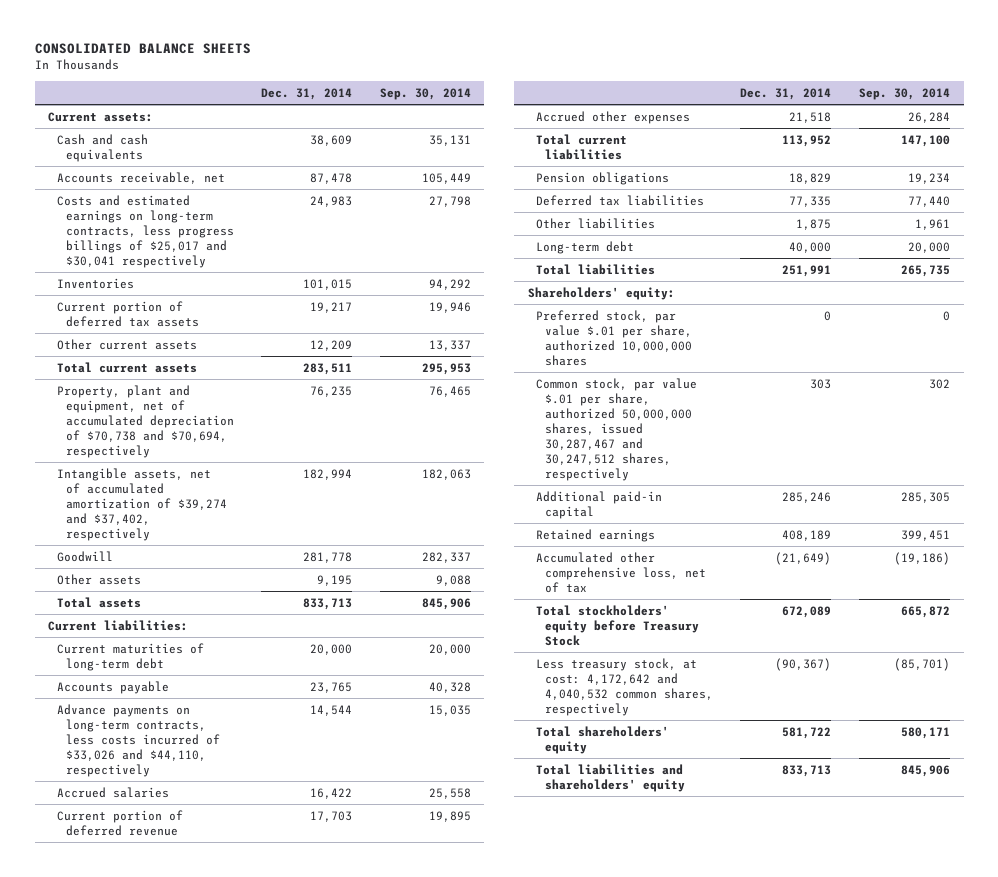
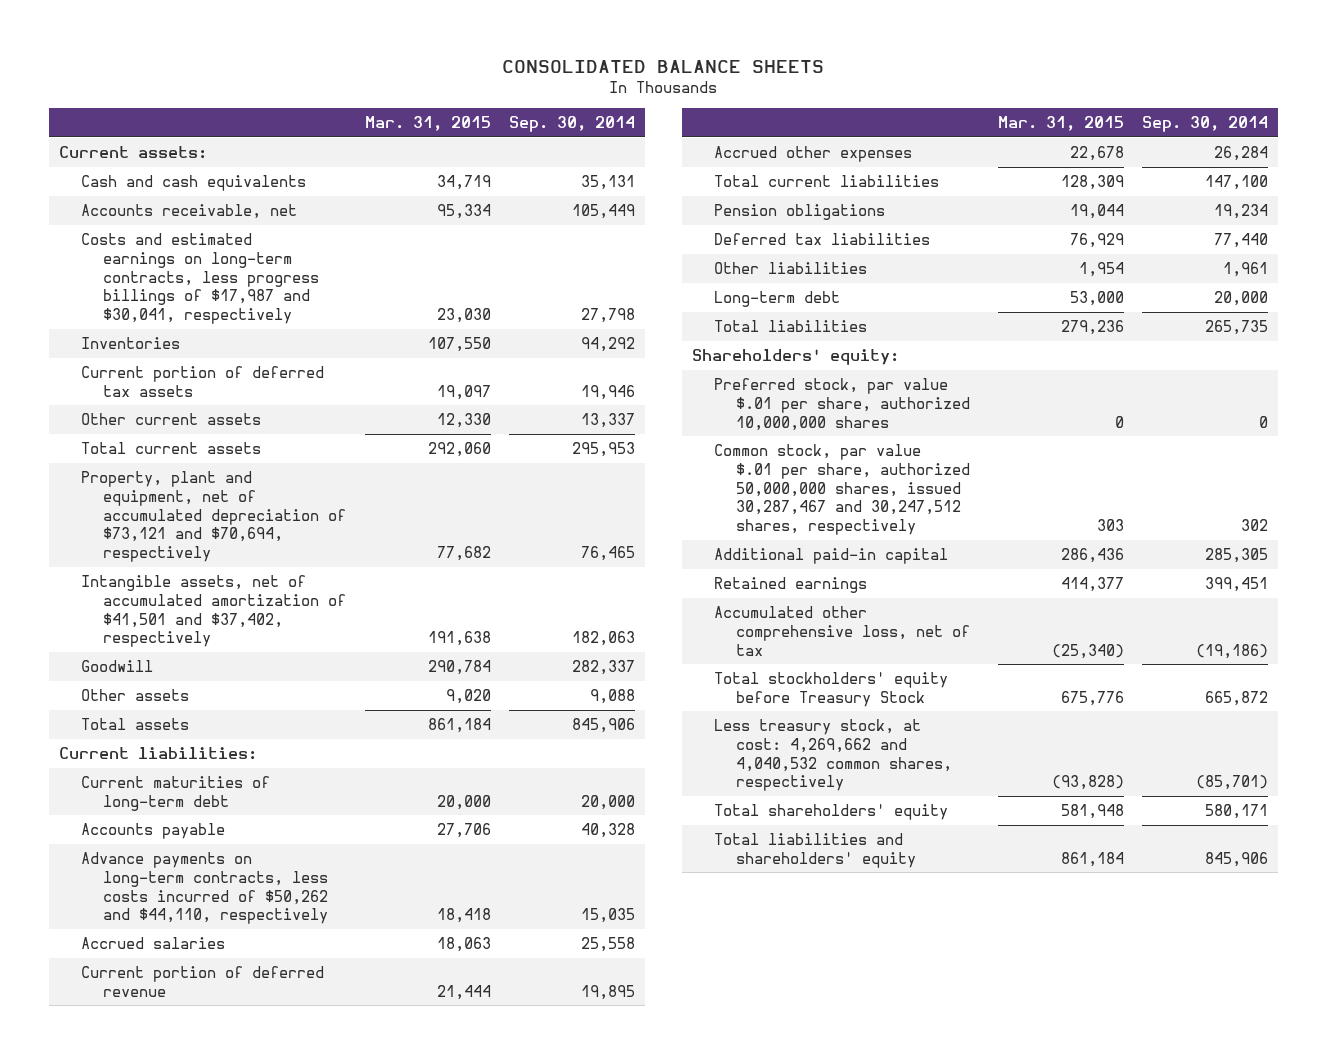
- | Dec. 31, 2014 | Sep. 30, 2014
+ | Mar. 31, 2015 | Sep. 30, 2014
- Costs and estimated earnings on long-term contracts, less progress billings of $25,017 and $30,041 respectively | 24,983 | 27,798
+ Costs and estimated earnings on long-term contracts, less progress billings of $17,987 and $30,041, respectively | 23,030 | 27,798
- Property, plant and equipment, net of accumulated depreciation of $70,738 and $70,694, respectively | 76,235 | 76,465
- Intangible assets, net of accumulated amortization of $39,274 and $37,402, respectively | 182,994 | 182,063
+ Property, plant and equipment, net of accumulated depreciation of $73,121 and $70,694, respectively | 77,682 | 76,465
+ Intangible assets, net of accumulated amortization of $41,501 and $37,402, respectively | 191,638 | 182,063
- Advance payments on long-term contracts, less costs incurred of $33,026 and $44,110, respectively | 14,544 | 15,035
+ Advance payments on long-term contracts, less costs incurred of $50,262 and $44,110, respectively | 18,418 | 15,035
- Less treasury stock, at cost: 4,172,642 and 4,040,532 common shares, respectively | (90,367) | (85,701)
+ Less treasury stock, at cost: 4,269,662 and 4,040,532 common shares, respectively | (93,828) | (85,701)

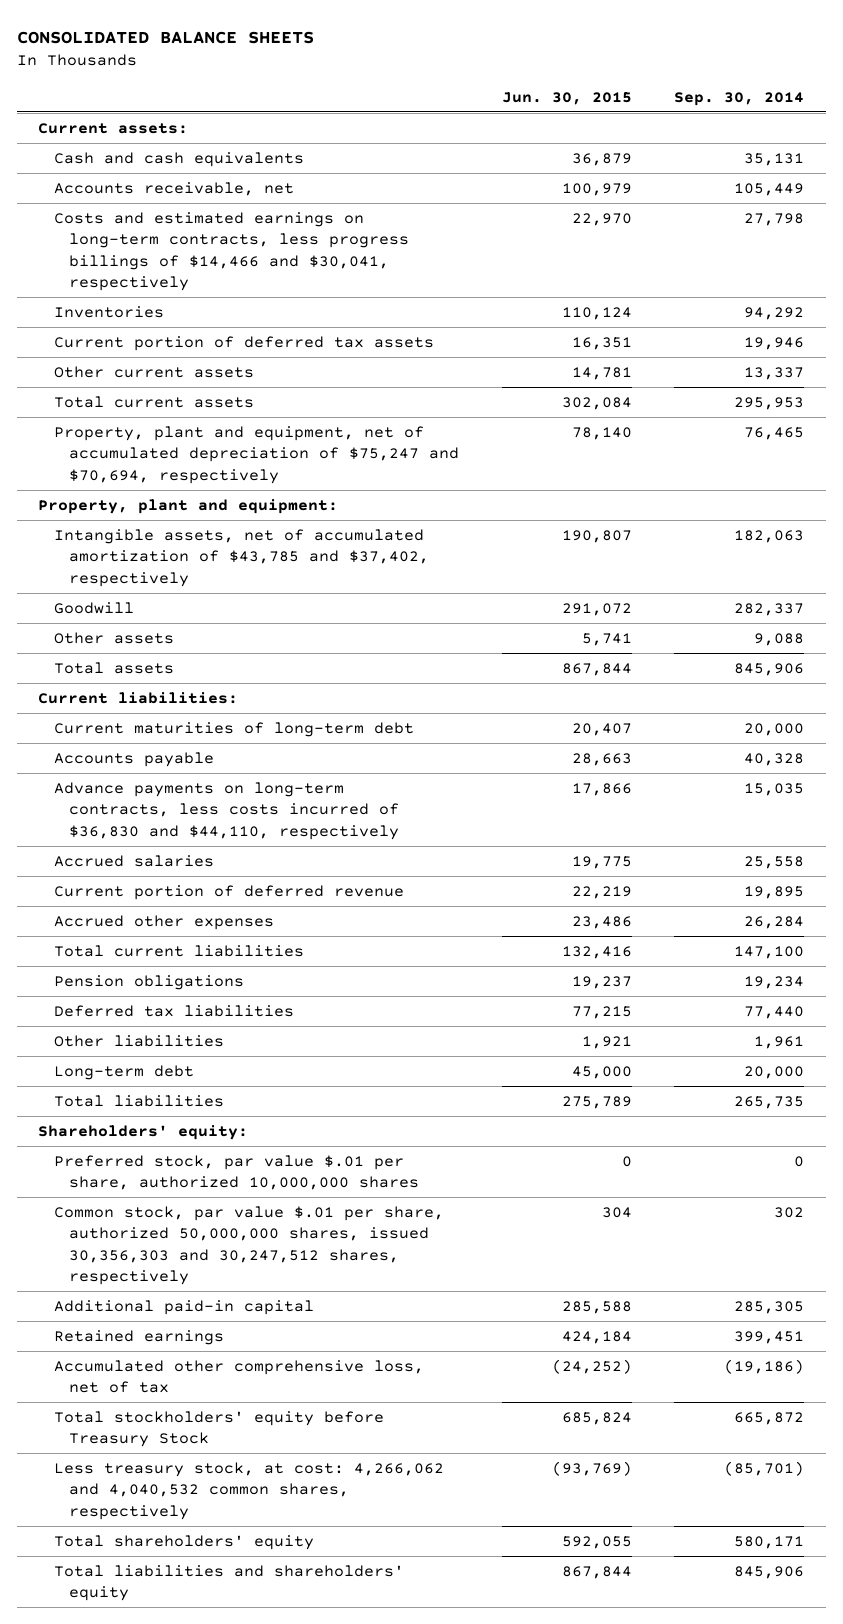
- | Mar. 31, 2015 | Sep. 30, 2014
+ | Jun. 30, 2015 | Sep. 30, 2014
- Costs and estimated earnings on long-term contracts, less progress billings of $17,987 and $30,041, respectively | 23,030 | 27,798
+ Costs and estimated earnings on long-term contracts, less progress billings of $14,466 and $30,041, respectively | 22,970 | 27,798
- Property, plant and equipment, net of accumulated depreciation of $73,121 and $70,694, respectively | 77,682 | 76,465
- Intangible assets, net of accumulated amortization of $41,501 and $37,402, respectively | 191,638 | 182,063
+ Property, plant and equipment, net of accumulated depreciation of $75,247 and $70,694, respectively | 78,140 | 76,465
+ Property, plant and equipment:
+ Intangible assets, net of accumulated amortization of $43,785 and $37,402, respectively | 190,807 | 182,063
- Advance payments on long-term contracts, less costs incurred of $50,262 and $44,110, respectively | 18,418 | 15,035
+ Advance payments on long-term contracts, less costs incurred of $36,830 and $44,110, respectively | 17,866 | 15,035
- Common stock, par value $.01 per share, authorized 50,000,000 shares, issued 30,287,467 and 30,247,512 shares, respectively | 303 | 302
+ Common stock, par value $.01 per share, authorized 50,000,000 shares, issued 30,356,303 and 30,247,512 shares, respectively | 304 | 302
- Less treasury stock, at cost: 4,269,662 and 4,040,532 common shares, respectively | (93,828) | (85,701)
+ Less treasury stock, at cost: 4,266,062 and 4,040,532 common shares, respectively | (93,769) | (85,701)

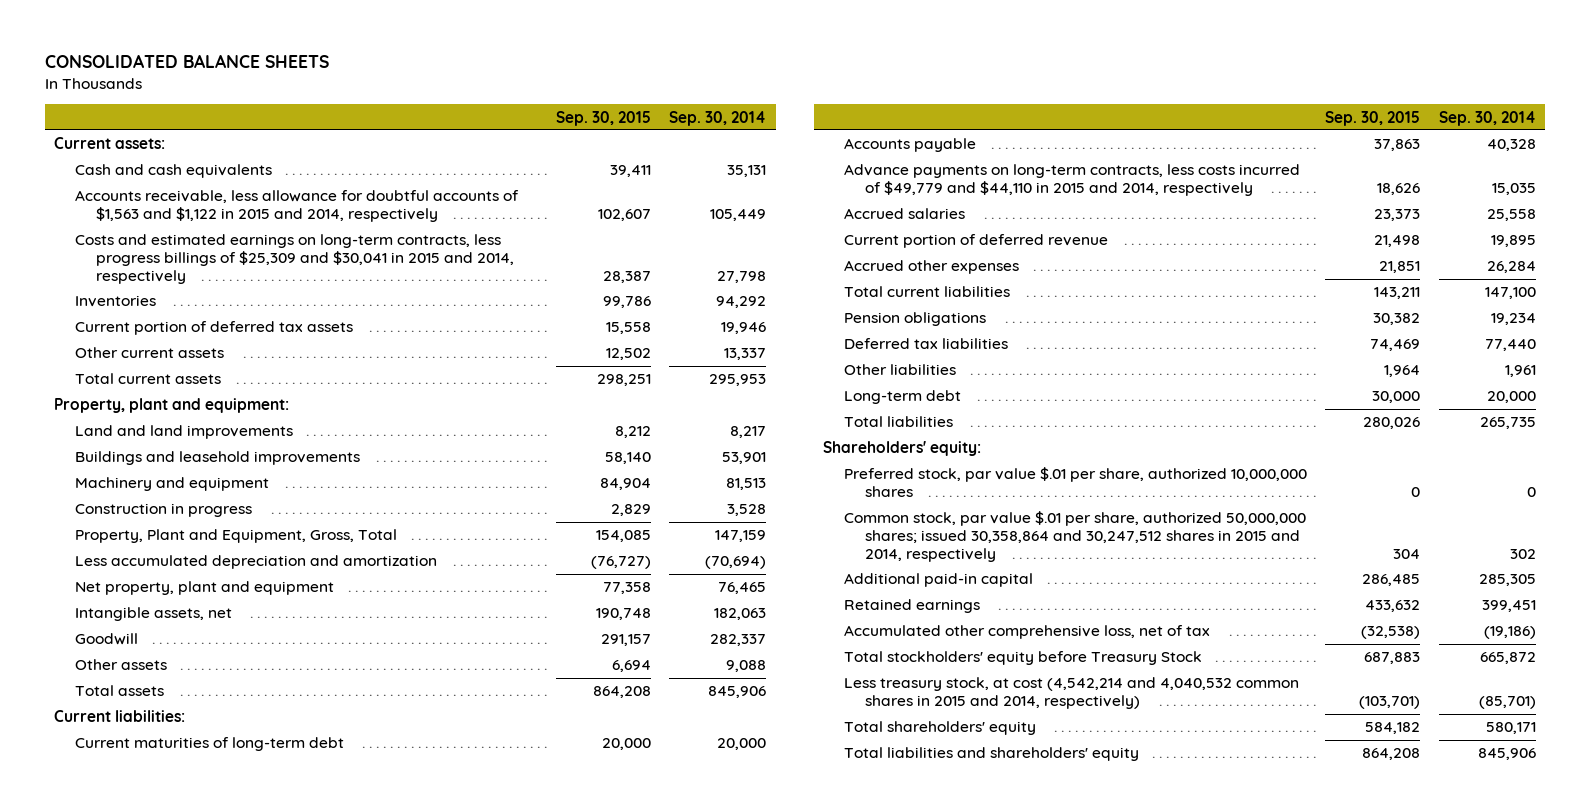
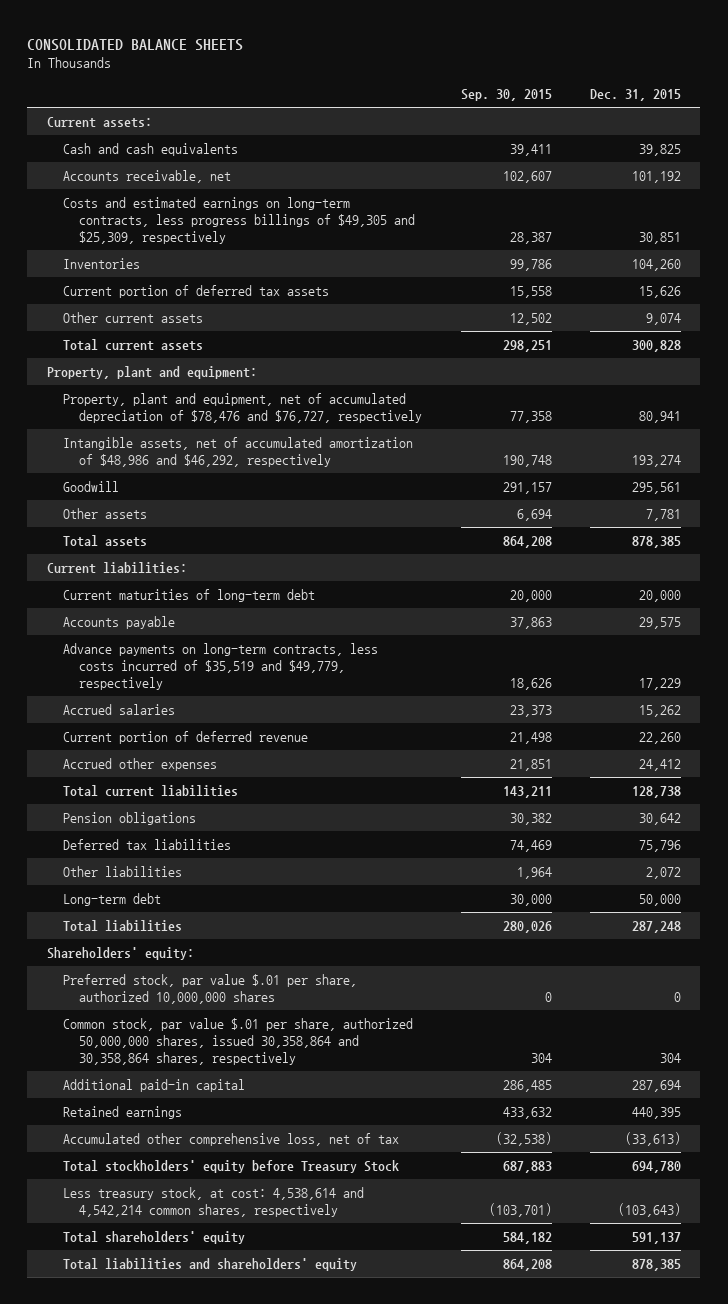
- | Sep. 30, 2015 | Sep. 30, 2014
+ | Sep. 30, 2015 | Dec. 31, 2015
- Accounts receivable, less allowance for doubtful accounts of $1,563 and $1,122 in 2015 and 2014, respectively | 102,607 | 105,449
- Costs and estimated earnings on long-term contracts, less progress billings of $25,309 and $30,041 in 2015 and 2014, respectively | 28,387 | 27,798
+ Accounts receivable, net | 102,607 | 101,192
+ Costs and estimated earnings on long-term contracts, less progress billings of $49,305 and $25,309, respectively | 28,387 | 30,851
- Land and land improvements | 8,212 | 8,217
- Buildings and leasehold improvements | 58,140 | 53,901
- Machinery and equipment | 84,904 | 81,513
- Construction in progress | 2,829 | 3,528
- Property, Plant and Equipment, Gross, Total | 154,085 | 147,159
- Less accumulated depreciation and amortization | (76,727) | (70,694)
- Net property, plant and equipment | 77,358 | 76,465
- Intangible assets, net | 190,748 | 182,063
+ Property, plant and equipment, net of accumulated depreciation of $78,476 and $76,727, respectively | 77,358 | 80,941
+ Intangible assets, net of accumulated amortization of $48,986 and $46,292, respectively | 190,748 | 193,274
- Advance payments on long-term contracts, less costs incurred of $49,779 and $44,110 in 2015 and 2014, respectively | 18,626 | 15,035
+ Advance payments on long-term contracts, less costs incurred of $35,519 and $49,779, respectively | 18,626 | 17,229
- Common stock, par value $.01 per share, authorized 50,000,000 shares; issued 30,358,864 and 30,247,512 shares in 2015 and 2014, respectively | 304 | 302
+ Common stock, par value $.01 per share, authorized 50,000,000 shares, issued 30,358,864 and 30,358,864 shares, respectively | 304 | 304
- Less treasury stock, at cost (4,542,214 and 4,040,532 common shares in 2015 and 2014, respectively) | (103,701) | (85,701)
+ Less treasury stock, at cost: 4,538,614 and 4,542,214 common shares, respectively | (103,701) | (103,643)

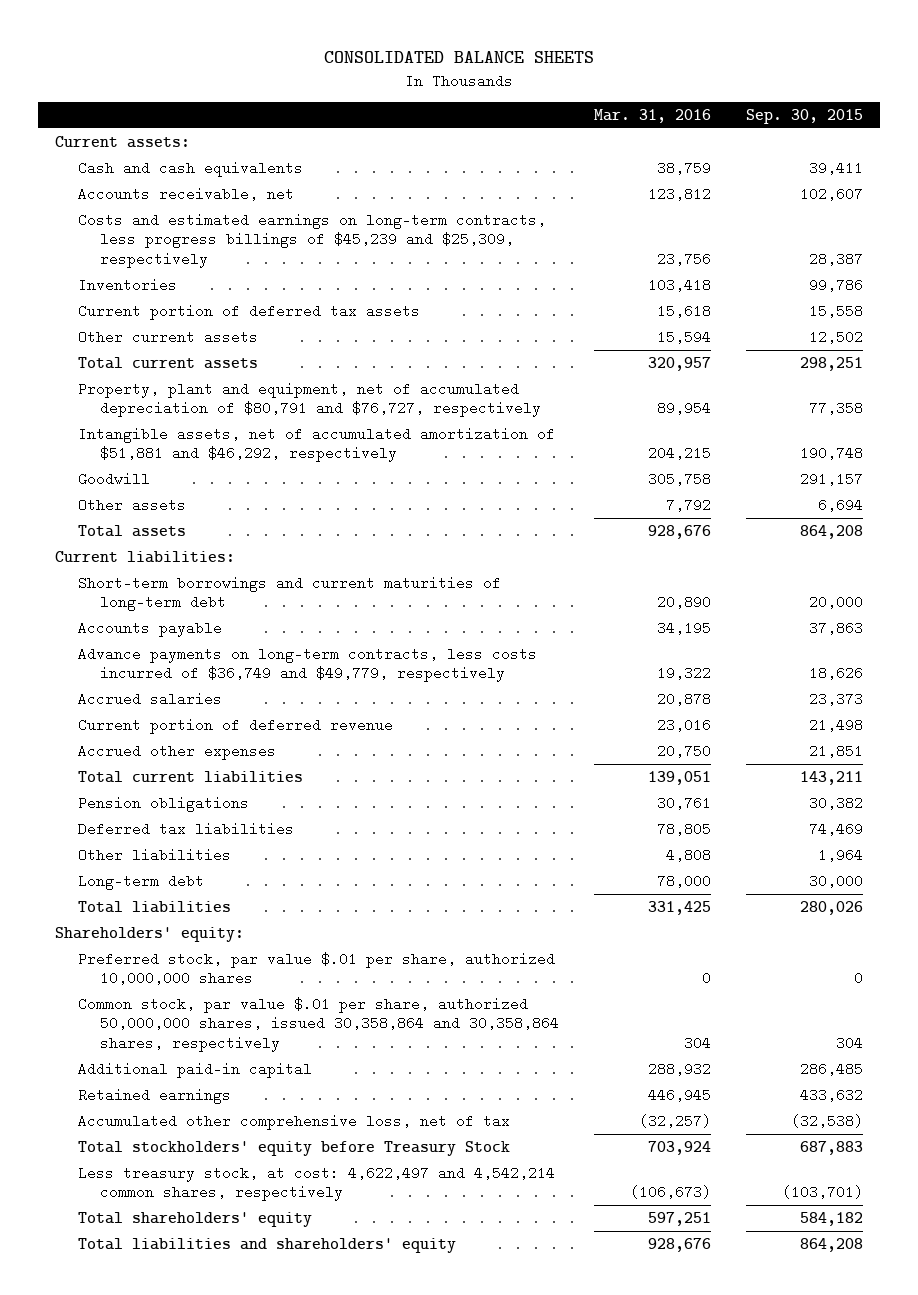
- | Sep. 30, 2015 | Dec. 31, 2015
+ | Mar. 31, 2016 | Sep. 30, 2015
- Costs and estimated earnings on long-term contracts, less progress billings of $49,305 and $25,309, respectively | 28,387 | 30,851
+ Costs and estimated earnings on long-term contracts, less progress billings of $45,239 and $25,309, respectively | 23,756 | 28,387
- Property, plant and equipment:
- Property, plant and equipment, net of accumulated depreciation of $78,476 and $76,727, respectively | 77,358 | 80,941
- Intangible assets, net of accumulated amortization of $48,986 and $46,292, respectively | 190,748 | 193,274
+ Property, plant and equipment, net of accumulated depreciation of $80,791 and $76,727, respectively | 89,954 | 77,358
+ Intangible assets, net of accumulated amortization of $51,881 and $46,292, respectively | 204,215 | 190,748
- Current maturities of long-term debt | 20,000 | 20,000
+ Short-term borrowings and current maturities of long-term debt | 20,890 | 20,000
- Advance payments on long-term contracts, less costs incurred of $35,519 and $49,779, respectively | 18,626 | 17,229
+ Advance payments on long-term contracts, less costs incurred of $36,749 and $49,779, respectively | 19,322 | 18,626
- Less treasury stock, at cost: 4,538,614 and 4,542,214 common shares, respectively | (103,701) | (103,643)
+ Less treasury stock, at cost: 4,622,497 and 4,542,214 common shares, respectively | (106,673) | (103,701)

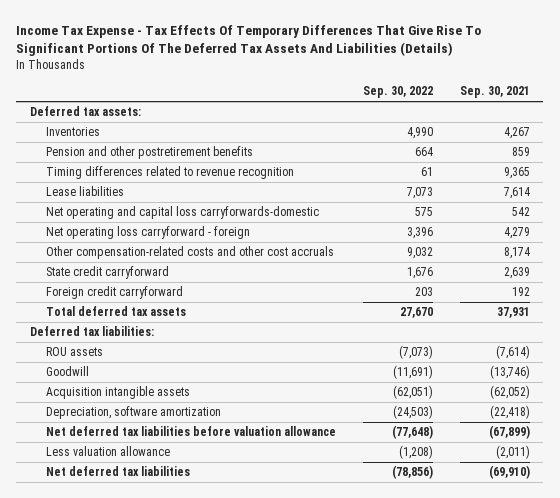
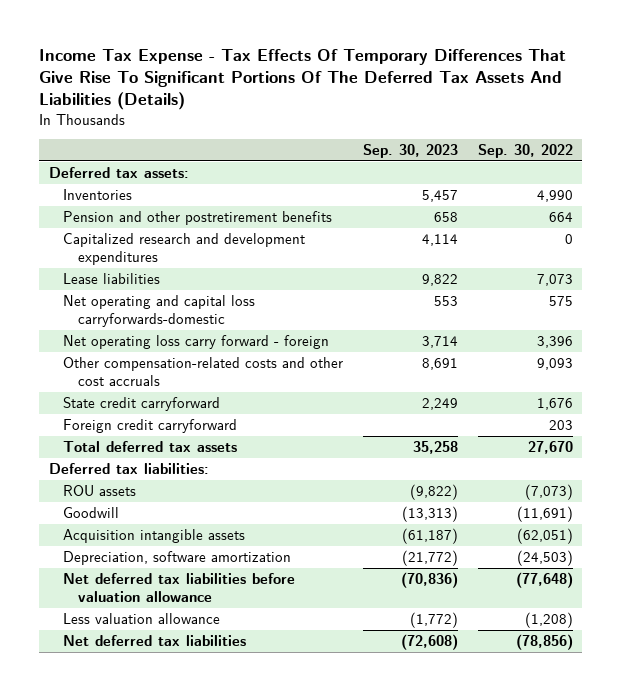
- | Sep. 30, 2022 | Sep. 30, 2021
+ | Sep. 30, 2023 | Sep. 30, 2022
- Timing differences related to revenue recognition | 61 | 9,365
+ Capitalized research and development expenditures | 4,114 | 0
- Net operating loss carryforward - foreign | 3,396 | 4,279
- Other compensation-related costs and other cost accruals | 9,032 | 8,174
+ Net operating loss carry forward - foreign | 3,714 | 3,396
+ Other compensation-related costs and other cost accruals | 8,691 | 9,093

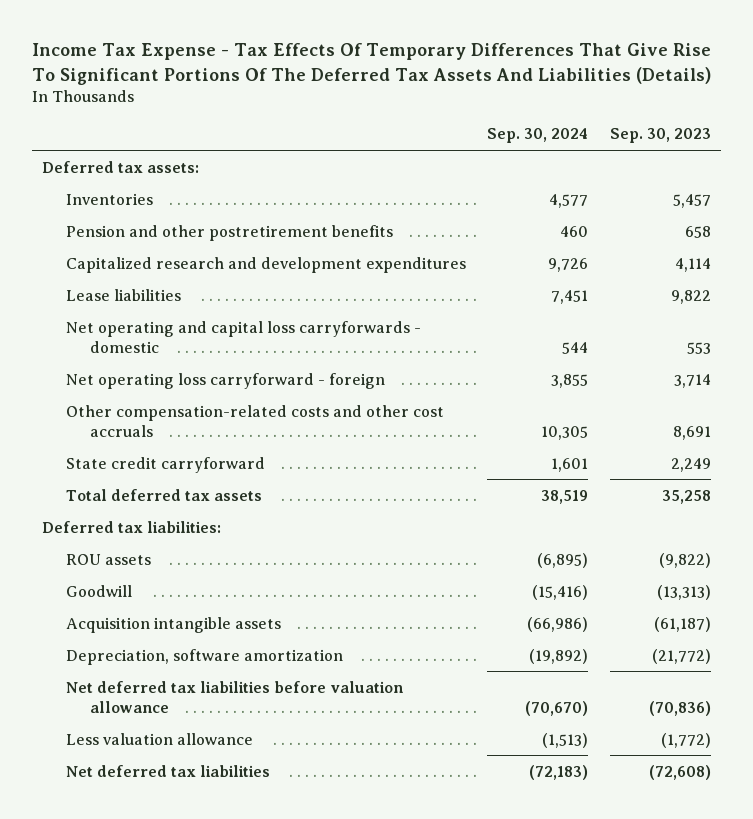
- | Sep. 30, 2023 | Sep. 30, 2022
+ | Sep. 30, 2024 | Sep. 30, 2023
- Net operating and capital loss carryforwards-domestic | 553 | 575
- Net operating loss carry forward - foreign | 3,714 | 3,396
+ Net operating and capital loss carryforwards - domestic | 544 | 553
+ Net operating loss carryforward - foreign | 3,855 | 3,714
- Foreign credit carryforward | | 203

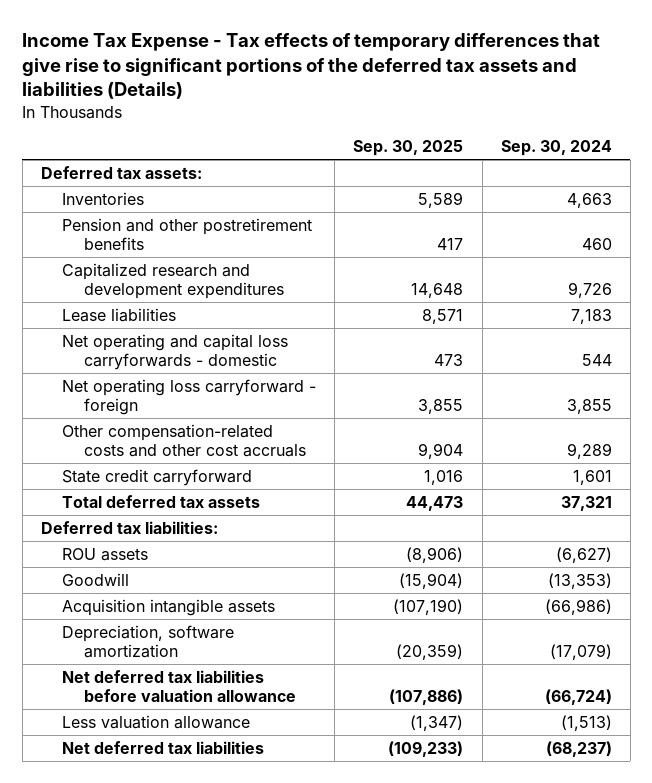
- Income Tax Expense - Tax Effects Of Temporary Differences That Give Rise To Significant Portions Of The Deferred Tax Assets And Liabilities (Details)
+ Income Tax Expense - Tax effects of temporary differences that give rise to significant portions of the deferred tax assets and liabilities (Details)
- | Sep. 30, 2024 | Sep. 30, 2023
+ | Sep. 30, 2025 | Sep. 30, 2024
- Inventories | 4,577 | 5,457
+ Inventories | 5,589 | 4,663
- Lease liabilities | 7,451 | 9,822
+ Lease liabilities | 8,571 | 7,183
- Other compensation-related costs and other cost accruals | 10,305 | 8,691
+ Other compensation-related costs and other cost accruals | 9,904 | 9,289
- Total deferred tax assets | 38,519 | 35,258
+ Total deferred tax assets | 44,473 | 37,321
- ROU assets | (6,895) | (9,822)
- Goodwill | (15,416) | (13,313)
+ ROU assets | (8,906) | (6,627)
+ Goodwill | (15,904) | (13,353)
- Depreciation, software amortization | (19,892) | (21,772)
- Net deferred tax liabilities before valuation allowance | (70,670) | (70,836)
+ Depreciation, software amortization | (20,359) | (17,079)
+ Net deferred tax liabilities before valuation allowance | (107,886) | (66,724)
- Net deferred tax liabilities | (72,183) | (72,608)
+ Net deferred tax liabilities | (109,233) | (68,237)

